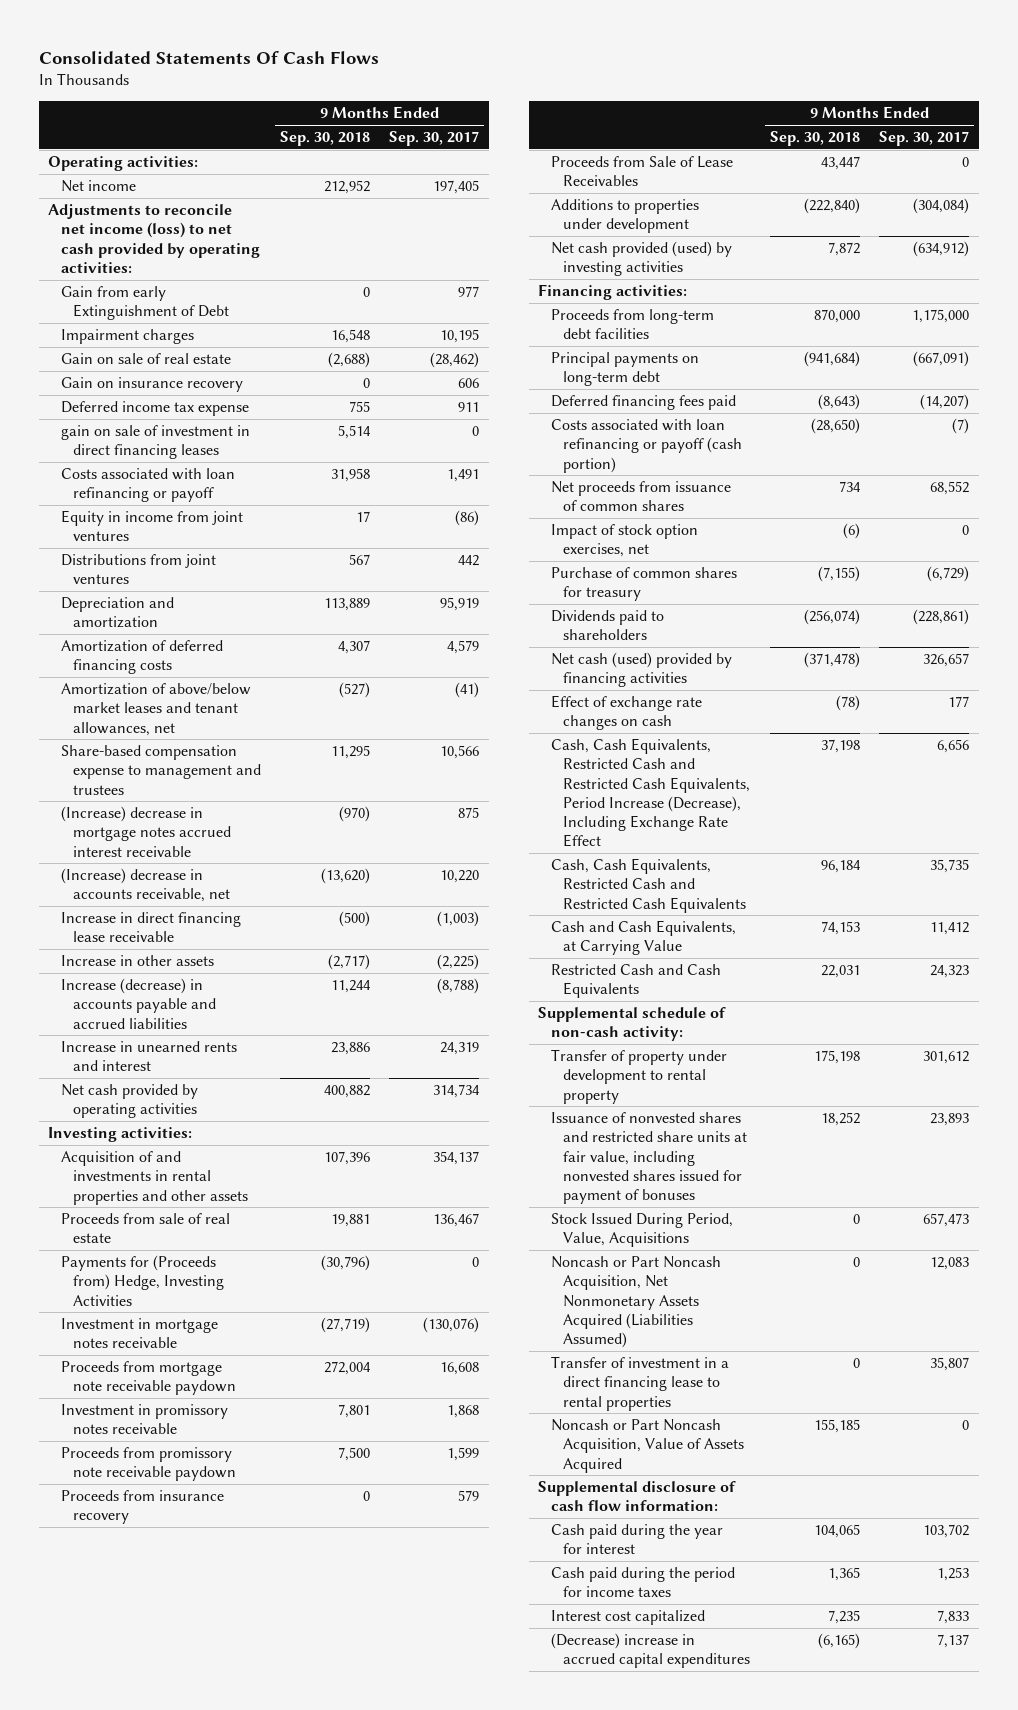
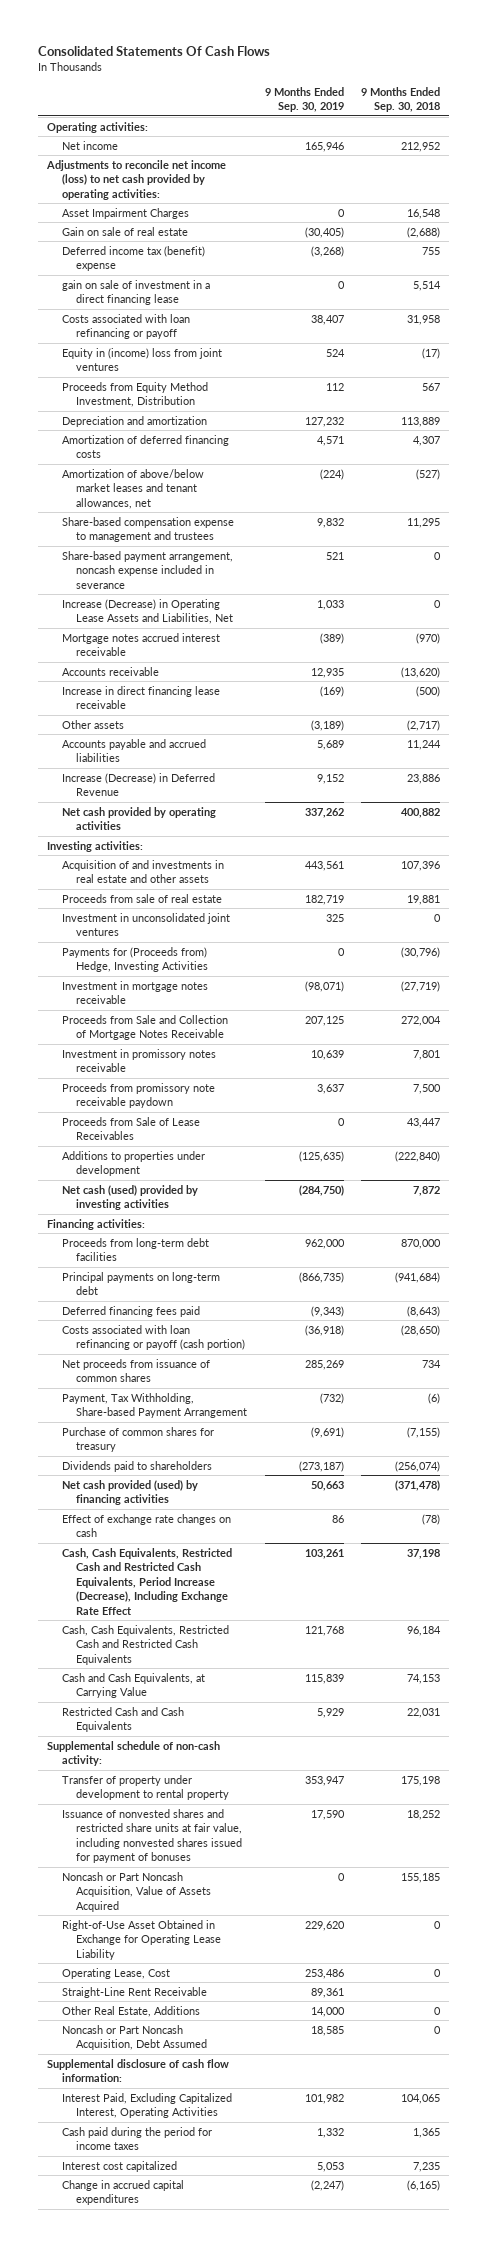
- | 9 Months Ended Sep. 30, 2018 | 9 Months Ended Sep. 30, 2017
+ | 9 Months Ended Sep. 30, 2019 | 9 Months Ended Sep. 30, 2018
- Gain from early Extinguishment of Debt | 0 | 977
- Impairment charges | 16,548 | 10,195
+ Asset Impairment Charges | 0 | 16,548
- Gain on insurance recovery | 0 | 606
- Deferred income tax expense | 755 | 911
- gain on sale of investment in direct financing leases | 5,514 | 0
+ Deferred income tax (benefit) expense | (3,268) | 755
+ gain on sale of investment in a direct financing lease | 0 | 5,514
- Equity in income from joint ventures | 17 | (86)
- Distributions from joint ventures | 567 | 442
+ Equity in (income) loss from joint ventures | 524 | (17)
+ Proceeds from Equity Method Investment, Distribution | 112 | 567
- (Increase) decrease in mortgage notes accrued interest receivable | (970) | 875
- (Increase) decrease in accounts receivable, net | (13,620) | 10,220
+ Share-based payment arrangement, noncash expense included in severance | 521 | 0
+ Increase (Decrease) in Operating Lease Assets and Liabilities, Net | 1,033 | 0
+ Mortgage notes accrued interest receivable | (389) | (970)
+ Accounts receivable | 12,935 | (13,620)
- Increase in other assets | (2,717) | (2,225)
- Increase (decrease) in accounts payable and accrued liabilities | 11,244 | (8,788)
- Increase in unearned rents and interest | 23,886 | 24,319
+ Other assets | (3,189) | (2,717)
+ Accounts payable and accrued liabilities | 5,689 | 11,244
+ Increase (Decrease) in Deferred Revenue | 9,152 | 23,886
- Acquisition of and investments in rental properties and other assets | 107,396 | 354,137
+ Acquisition of and investments in real estate and other assets | 443,561 | 107,396
+ Investment in unconsolidated joint ventures | 325 | 0
- Proceeds from mortgage note receivable paydown | 272,004 | 16,608
+ Proceeds from Sale and Collection of Mortgage Notes Receivable | 207,125 | 272,004
- Proceeds from insurance recovery | 0 | 579
- Net cash provided (used) by investing activities | 7,872 | (634,912)
+ Net cash (used) provided by investing activities | (284,750) | 7,872
- Impact of stock option exercises, net | (6) | 0
+ Payment, Tax Withholding, Share-based Payment Arrangement | (732) | (6)
- Net cash (used) provided by financing activities | (371,478) | 326,657
+ Net cash provided (used) by financing activities | 50,663 | (371,478)
- Stock Issued During Period, Value, Acquisitions | 0 | 657,473
- Noncash or Part Noncash Acquisition, Net Nonmonetary Assets Acquired (Liabilities Assumed) | 0 | 12,083
- Transfer of investment in a direct financing lease to rental properties | 0 | 35,807
+ Right-of-Use Asset Obtained in Exchange for Operating Lease Liability | 229,620 | 0
+ Operating Lease, Cost | 253,486 | 0
+ Straight-Line Rent Receivable | 89,361 |
+ Other Real Estate, Additions | 14,000 | 0
+ Noncash or Part Noncash Acquisition, Debt Assumed | 18,585 | 0
- Cash paid during the year for interest | 104,065 | 103,702
+ Interest Paid, Excluding Capitalized Interest, Operating Activities | 101,982 | 104,065
- (Decrease) increase in accrued capital expenditures | (6,165) | 7,137
+ Change in accrued capital expenditures | (2,247) | (6,165)

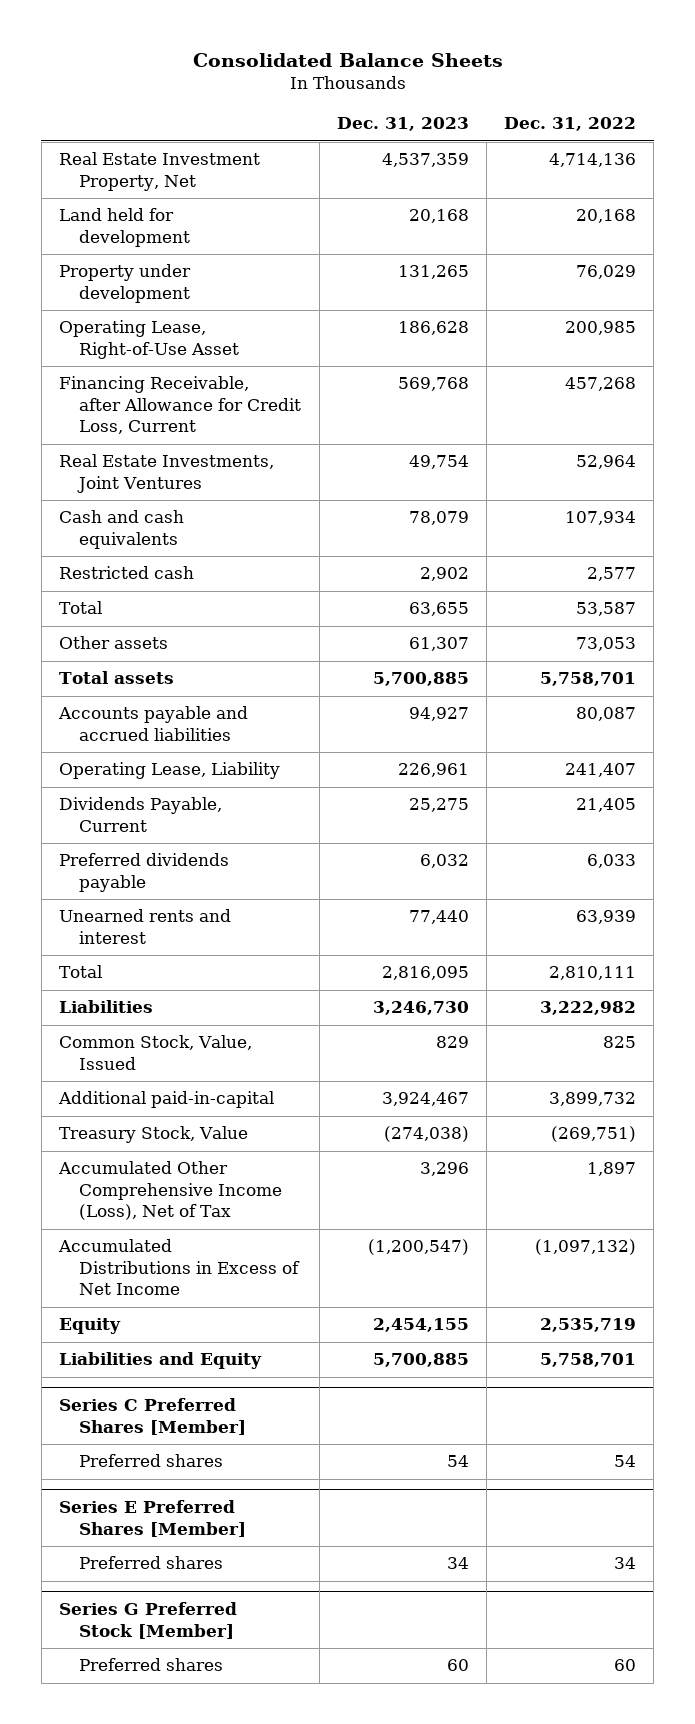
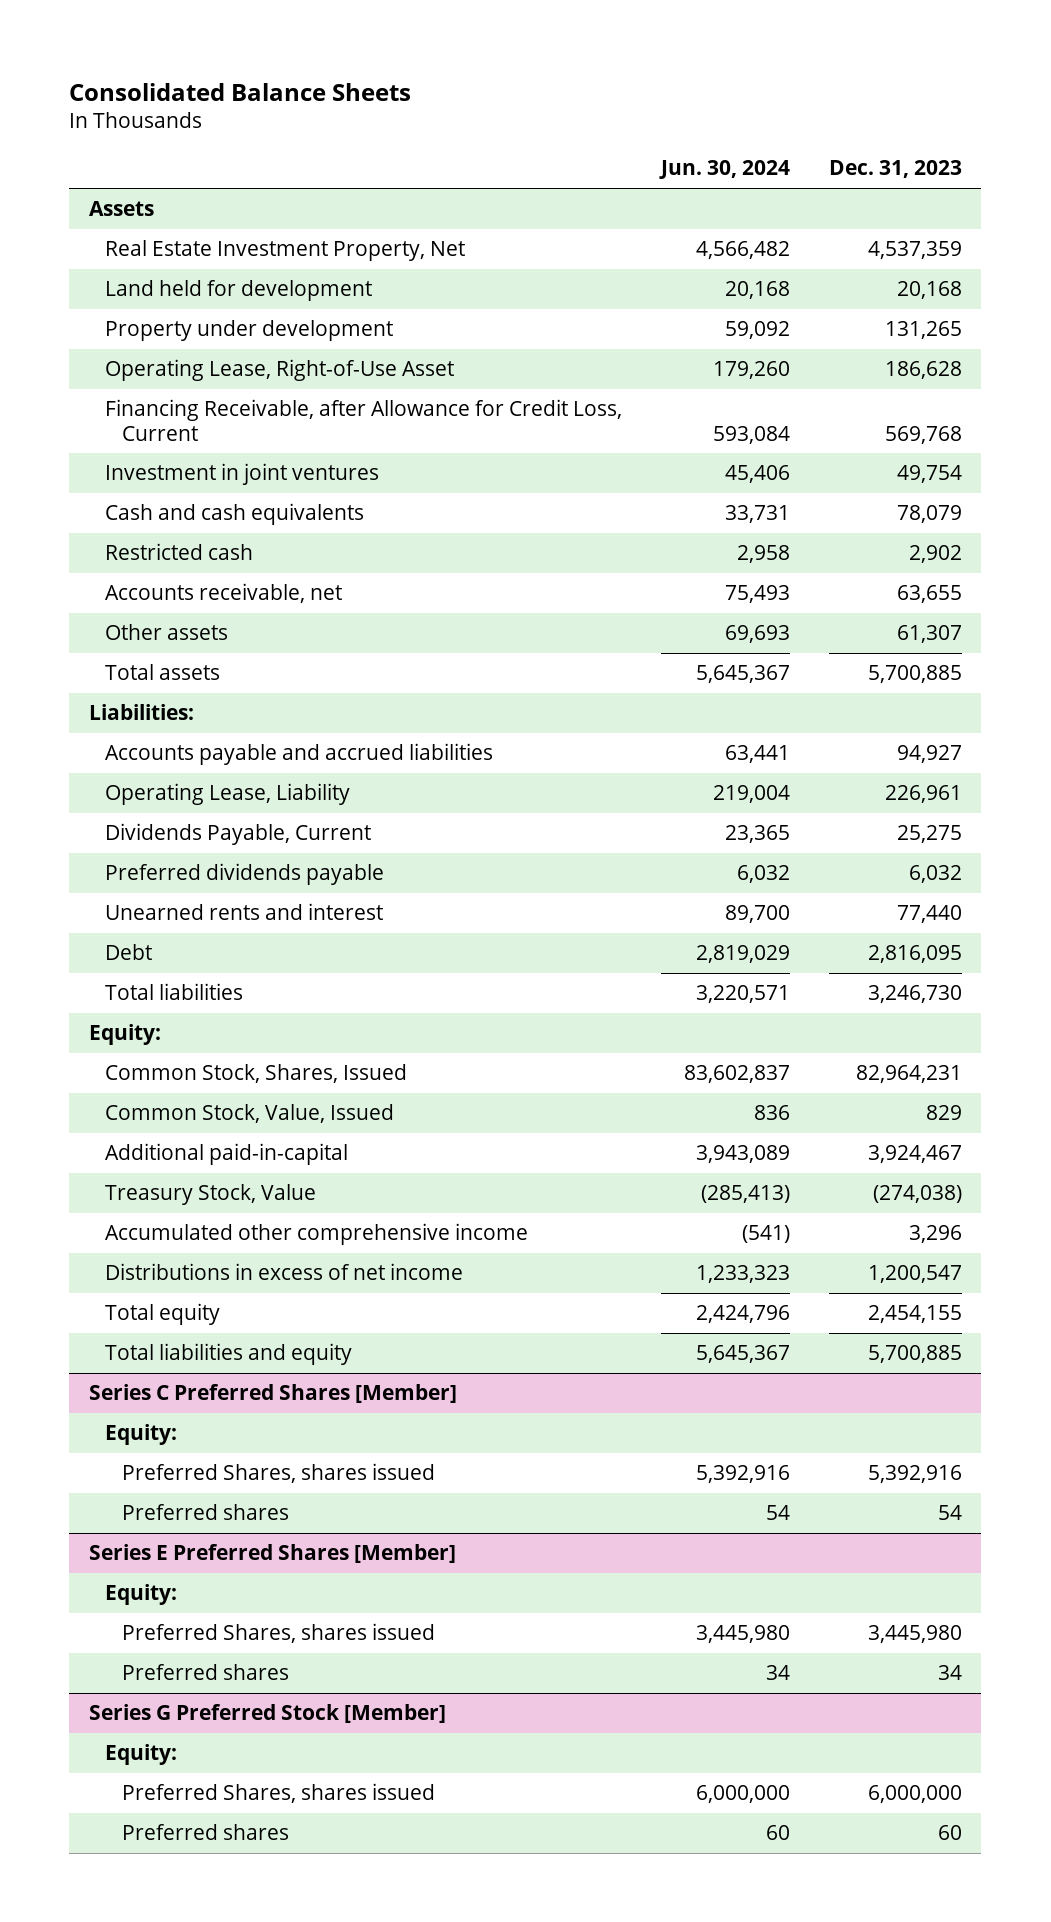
- | Dec. 31, 2023 | Dec. 31, 2022
+ | Jun. 30, 2024 | Dec. 31, 2023
+ Assets
- Real Estate Investments, Joint Ventures | 49,754 | 52,964
+ Investment in joint ventures | 45,406 | 49,754
- Total | 63,655 | 53,587
+ Accounts receivable, net | 75,493 | 63,655
+ Liabilities:
- Total | 2,816,095 | 2,810,111
- Liabilities | 3,246,730 | 3,222,982
+ Debt | 2,819,029 | 2,816,095
+ Total liabilities | 3,220,571 | 3,246,730
+ Equity:
+ Common Stock, Shares, Issued | 83,602,837 | 82,964,231
- Accumulated Other Comprehensive Income (Loss), Net of Tax | 3,296 | 1,897
- Accumulated Distributions in Excess of Net Income | (1,200,547) | (1,097,132)
- Equity | 2,454,155 | 2,535,719
- Liabilities and Equity | 5,700,885 | 5,758,701
+ Accumulated other comprehensive income | (541) | 3,296
+ Distributions in excess of net income | 1,233,323 | 1,200,547
+ Total equity | 2,424,796 | 2,454,155
+ Total liabilities and equity | 5,645,367 | 5,700,885
@ Series C Preferred Shares [Member]
+ Equity:
+ Preferred Shares, shares issued | 5,392,916 | 5,392,916
@ Series E Preferred Shares [Member]
+ Equity:
+ Preferred Shares, shares issued | 3,445,980 | 3,445,980
@ Series G Preferred Stock [Member]
+ Equity:
+ Preferred Shares, shares issued | 6,000,000 | 6,000,000

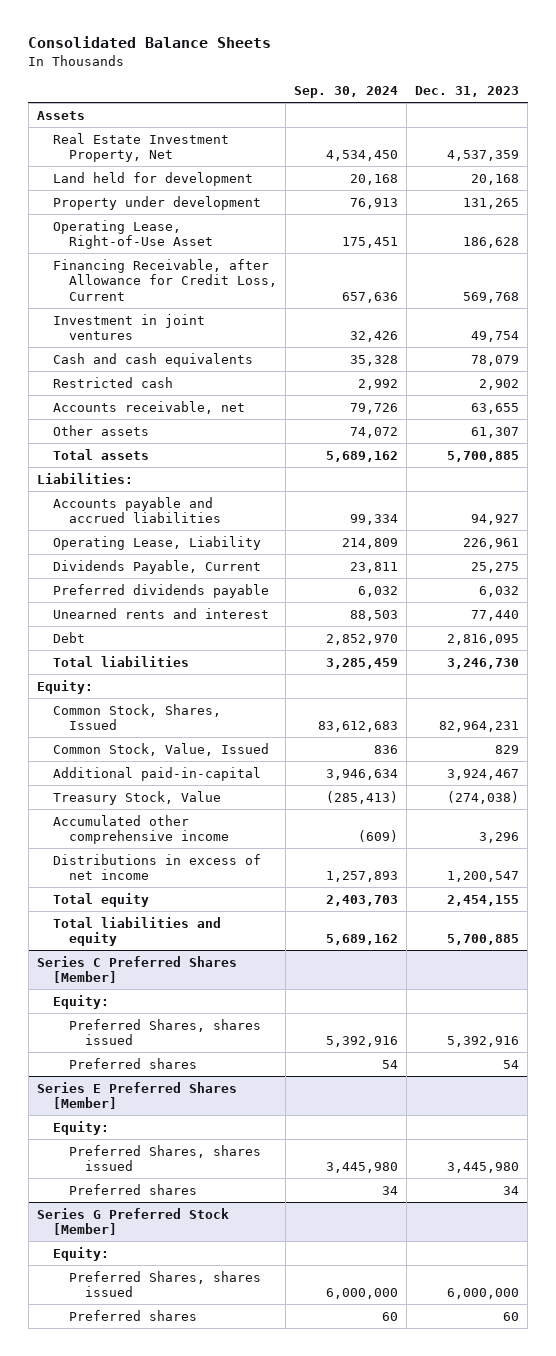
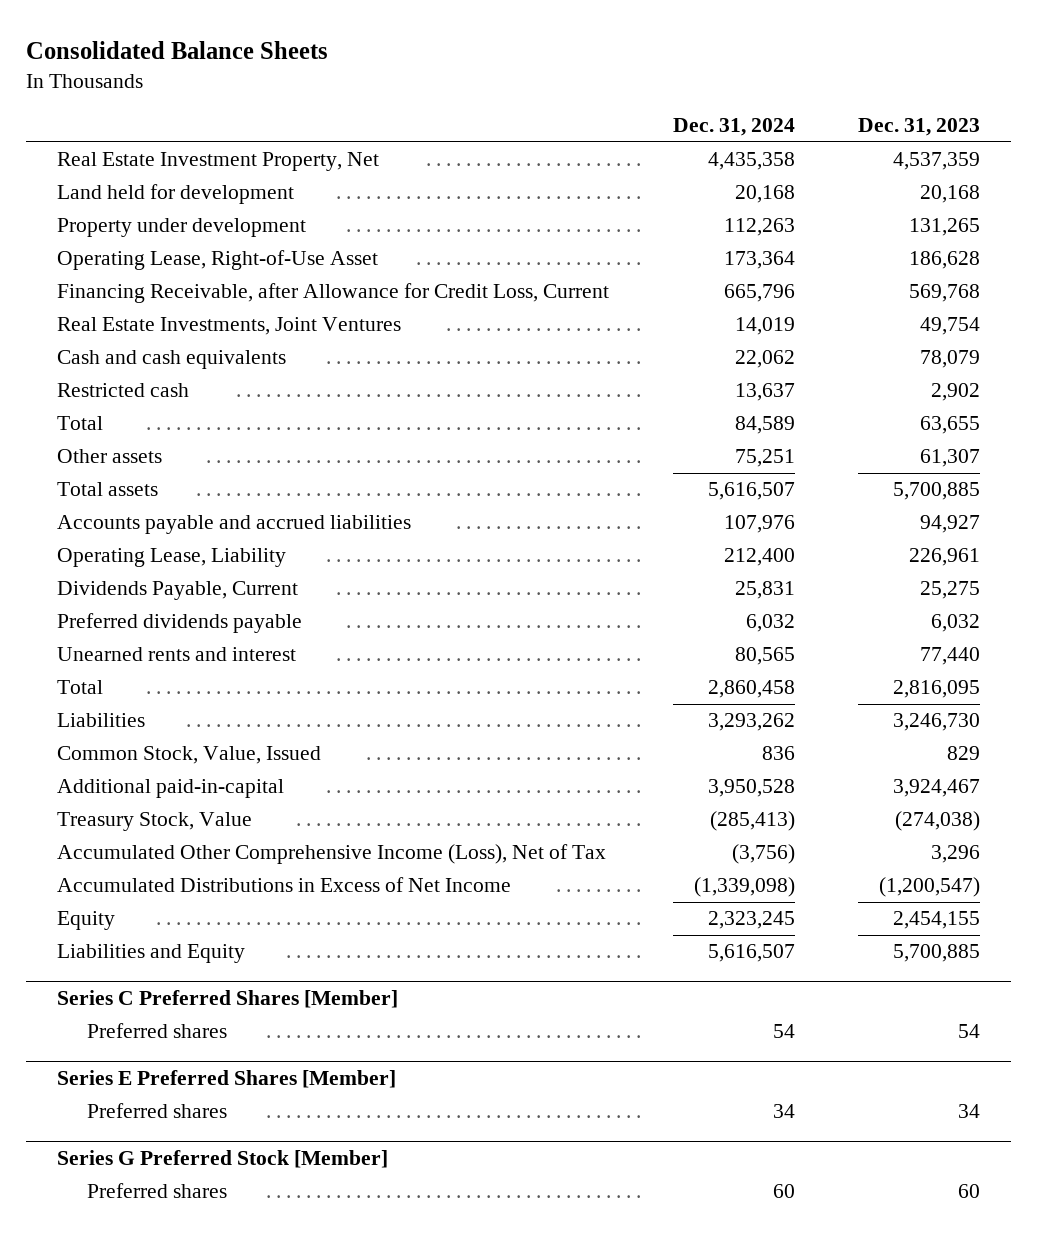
- | Sep. 30, 2024 | Dec. 31, 2023
+ | Dec. 31, 2024 | Dec. 31, 2023
- Assets
- Investment in joint ventures | 32,426 | 49,754
+ Real Estate Investments, Joint Ventures | 14,019 | 49,754
- Accounts receivable, net | 79,726 | 63,655
+ Total | 84,589 | 63,655
- Liabilities:
- Debt | 2,852,970 | 2,816,095
- Total liabilities | 3,285,459 | 3,246,730
- Equity:
- Common Stock, Shares, Issued | 83,612,683 | 82,964,231
+ Total | 2,860,458 | 2,816,095
+ Liabilities | 3,293,262 | 3,246,730
- Accumulated other comprehensive income | (609) | 3,296
- Distributions in excess of net income | 1,257,893 | 1,200,547
- Total equity | 2,403,703 | 2,454,155
- Total liabilities and equity | 5,689,162 | 5,700,885
+ Accumulated Other Comprehensive Income (Loss), Net of Tax | (3,756) | 3,296
+ Accumulated Distributions in Excess of Net Income | (1,339,098) | (1,200,547)
+ Equity | 2,323,245 | 2,454,155
+ Liabilities and Equity | 5,616,507 | 5,700,885
@ Series C Preferred Shares [Member]
- Equity:
- Preferred Shares, shares issued | 5,392,916 | 5,392,916
@ Series E Preferred Shares [Member]
- Equity:
- Preferred Shares, shares issued | 3,445,980 | 3,445,980
@ Series G Preferred Stock [Member]
- Equity:
- Preferred Shares, shares issued | 6,000,000 | 6,000,000

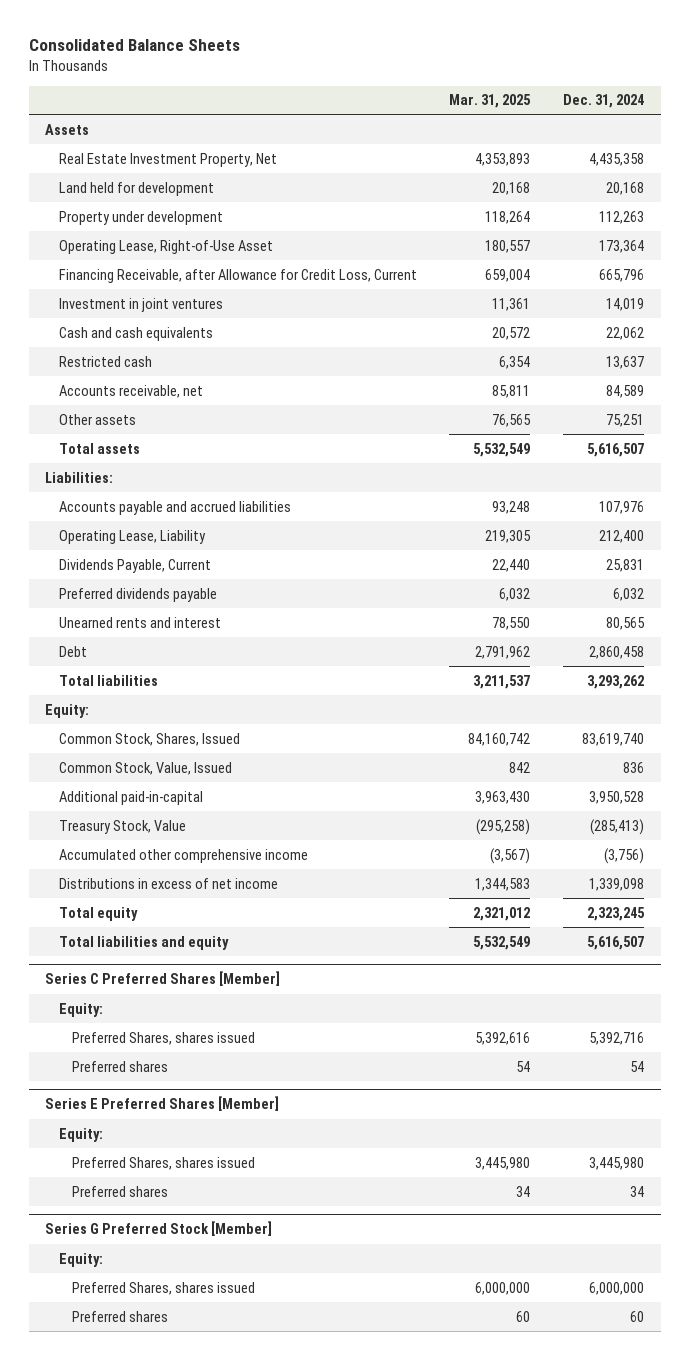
- | Dec. 31, 2024 | Dec. 31, 2023
+ | Mar. 31, 2025 | Dec. 31, 2024
+ Assets
- Real Estate Investments, Joint Ventures | 14,019 | 49,754
+ Investment in joint ventures | 11,361 | 14,019
- Total | 84,589 | 63,655
+ Accounts receivable, net | 85,811 | 84,589
+ Liabilities:
- Total | 2,860,458 | 2,816,095
- Liabilities | 3,293,262 | 3,246,730
+ Debt | 2,791,962 | 2,860,458
+ Total liabilities | 3,211,537 | 3,293,262
+ Equity:
+ Common Stock, Shares, Issued | 84,160,742 | 83,619,740
- Accumulated Other Comprehensive Income (Loss), Net of Tax | (3,756) | 3,296
- Accumulated Distributions in Excess of Net Income | (1,339,098) | (1,200,547)
- Equity | 2,323,245 | 2,454,155
- Liabilities and Equity | 5,616,507 | 5,700,885
+ Accumulated other comprehensive income | (3,567) | (3,756)
+ Distributions in excess of net income | 1,344,583 | 1,339,098
+ Total equity | 2,321,012 | 2,323,245
+ Total liabilities and equity | 5,532,549 | 5,616,507
@ Series C Preferred Shares [Member]
+ Equity:
+ Preferred Shares, shares issued | 5,392,616 | 5,392,716
@ Series E Preferred Shares [Member]
+ Equity:
+ Preferred Shares, shares issued | 3,445,980 | 3,445,980
@ Series G Preferred Stock [Member]
+ Equity:
+ Preferred Shares, shares issued | 6,000,000 | 6,000,000

